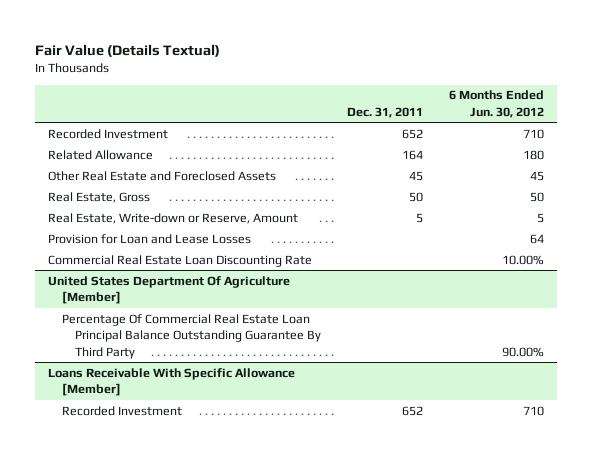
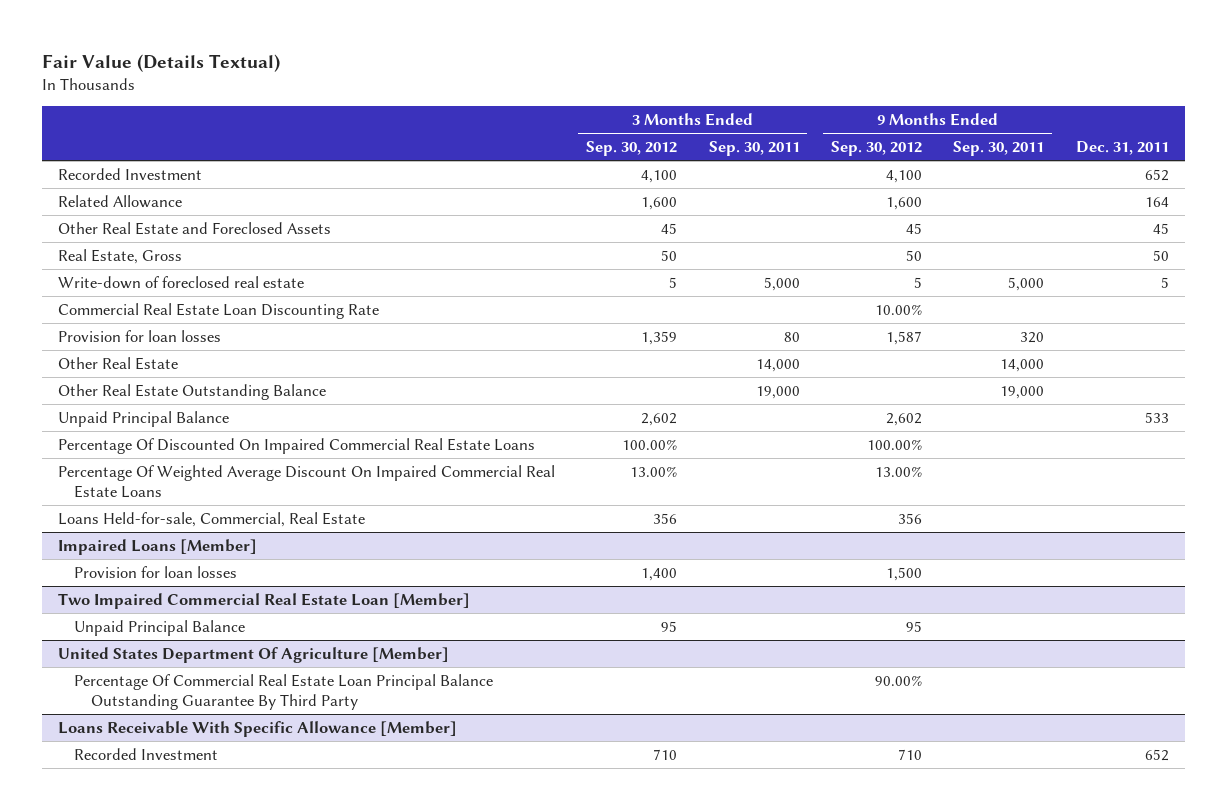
- | Dec. 31, 2011 | 6 Months Ended Jun. 30, 2012
+ | 3 Months Ended Sep. 30, 2012 | 3 Months Ended Sep. 30, 2011 | 9 Months Ended Sep. 30, 2012 | 9 Months Ended Sep. 30, 2011 | Dec. 31, 2011
- Real Estate, Write-down or Reserve, Amount | 5 | 5
- Provision for Loan and Lease Losses | | 64
+ Write-down of foreclosed real estate | 5 | 5,000 | 5 | 5,000 | 5
+ Provision for loan losses | 1,359 | 80 | 1,587 | 320 |
+ Other Real Estate | | 14,000 | | 14,000 |
+ Other Real Estate Outstanding Balance | | 19,000 | | 19,000 |
+ Unpaid Principal Balance | 2,602 | | 2,602 | | 533
+ Percentage Of Discounted On Impaired Commercial Real Estate Loans | 100.00% | | 100.00% | |
+ Percentage Of Weighted Average Discount On Impaired Commercial Real Estate Loans | 13.00% | | 13.00% | |
+ Loans Held-for-sale, Commercial, Real Estate | 356 | | 356 | |
+ Impaired Loans [Member]
+ Provision for loan losses | 1,400 | | 1,500 | |
+ Two Impaired Commercial Real Estate Loan [Member]
+ Unpaid Principal Balance | 95 | | 95 | |

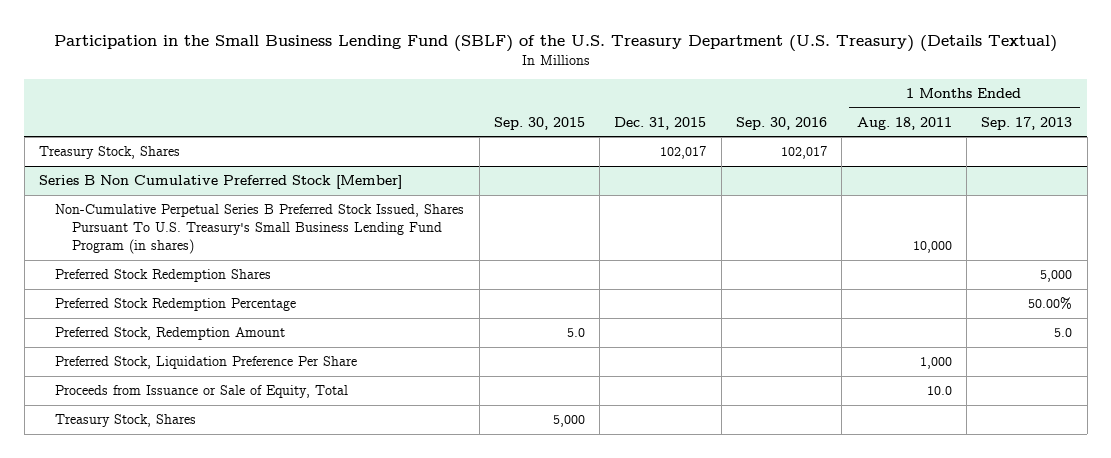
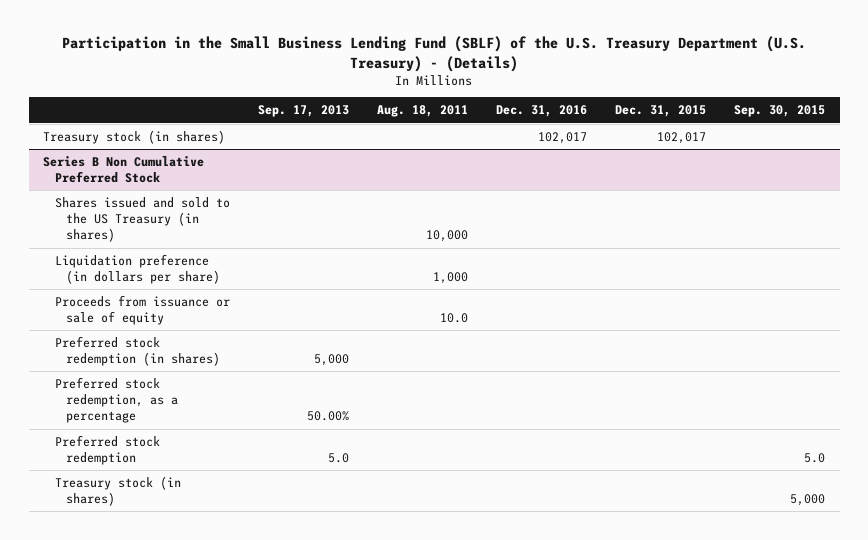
- Participation in the Small Business Lending Fund (SBLF) of the U.S. Treasury Department (U.S. Treasury) (Details Textual)
+ Participation in the Small Business Lending Fund (SBLF) of the U.S. Treasury Department (U.S. Treasury) - (Details)
- | Sep. 30, 2015 | Dec. 31, 2015 | Sep. 30, 2016 | 1 Months Ended Aug. 18, 2011 | 1 Months Ended Sep. 17, 2013
+ | Sep. 17, 2013 | Aug. 18, 2011 | Dec. 31, 2016 | Dec. 31, 2015 | Sep. 30, 2015
- Treasury Stock, Shares | | 102,017 | 102,017 | |
- Series B Non Cumulative Preferred Stock [Member]
- Non-Cumulative Perpetual Series B Preferred Stock Issued, Shares Pursuant To U.S. Treasury's Small Business Lending Fund Program (in shares) | | | | 10,000 |
- Preferred Stock Redemption Shares | | | | | 5,000
- Preferred Stock Redemption Percentage | | | | | 50.00%
- Preferred Stock, Redemption Amount | 5.0 | | | | 5.0
- Preferred Stock, Liquidation Preference Per Share | | | | 1,000 |
- Proceeds from Issuance or Sale of Equity, Total | | | | 10.0 |
- Treasury Stock, Shares | 5,000 | | | |
+ Treasury stock (in shares) | | | 102,017 | 102,017 |
+ Series B Non Cumulative Preferred Stock
+ Shares issued and sold to the US Treasury (in shares) | | 10,000 | | |
+ Liquidation preference (in dollars per share) | | 1,000 | | |
+ Proceeds from issuance or sale of equity | | 10.0 | | |
+ Preferred stock redemption (in shares) | 5,000 | | | |
+ Preferred stock redemption, as a percentage | 50.00% | | | |
+ Preferred stock redemption | 5.0 | | | | 5.0
+ Treasury stock (in shares) | | | | | 5,000

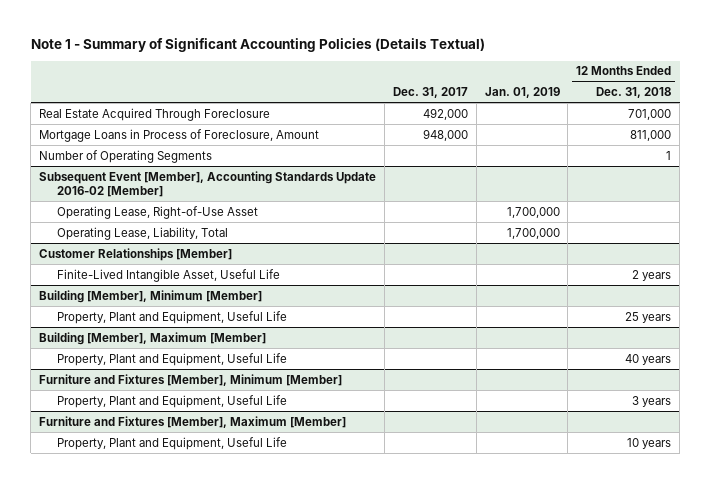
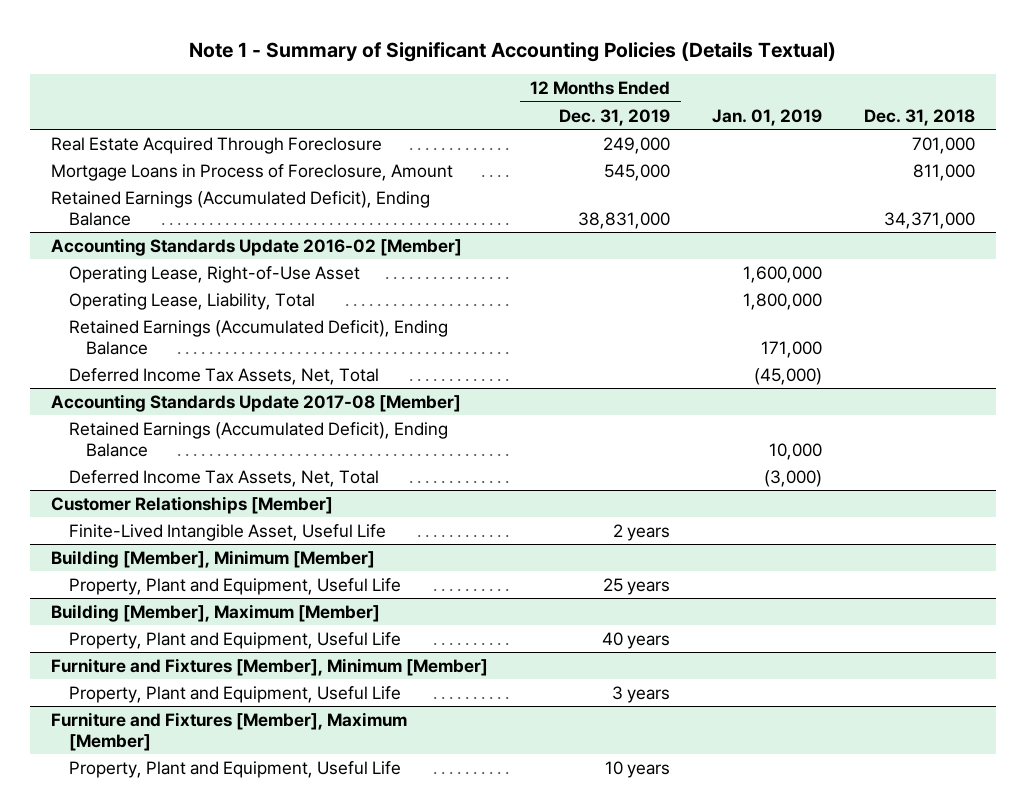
- | Dec. 31, 2017 | Jan. 01, 2019 | 12 Months Ended Dec. 31, 2018
+ | 12 Months Ended Dec. 31, 2019 | Jan. 01, 2019 | Dec. 31, 2018
- Number of Operating Segments | | | 1
- Subsequent Event [Member], Accounting Standards Update 2016-02 [Member]
- Operating Lease, Right-of-Use Asset | | 1,700,000 |
- Operating Lease, Liability, Total | | 1,700,000 |
+ Retained Earnings (Accumulated Deficit), Ending Balance | 38,831,000 | | 34,371,000
+ Accounting Standards Update 2016-02 [Member]
+ Operating Lease, Right-of-Use Asset | | 1,600,000 |
+ Operating Lease, Liability, Total | | 1,800,000 |
+ Retained Earnings (Accumulated Deficit), Ending Balance | | 171,000 |
+ Deferred Income Tax Assets, Net, Total | | (45,000) |
+ Accounting Standards Update 2017-08 [Member]
+ Retained Earnings (Accumulated Deficit), Ending Balance | | 10,000 |
+ Deferred Income Tax Assets, Net, Total | | (3,000) |

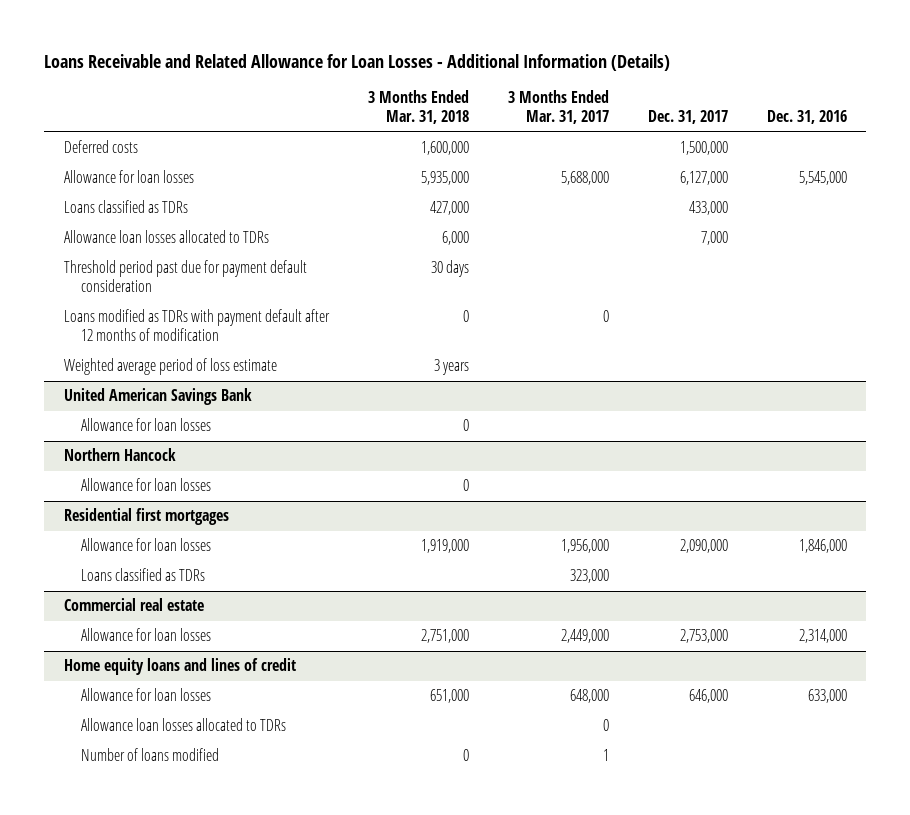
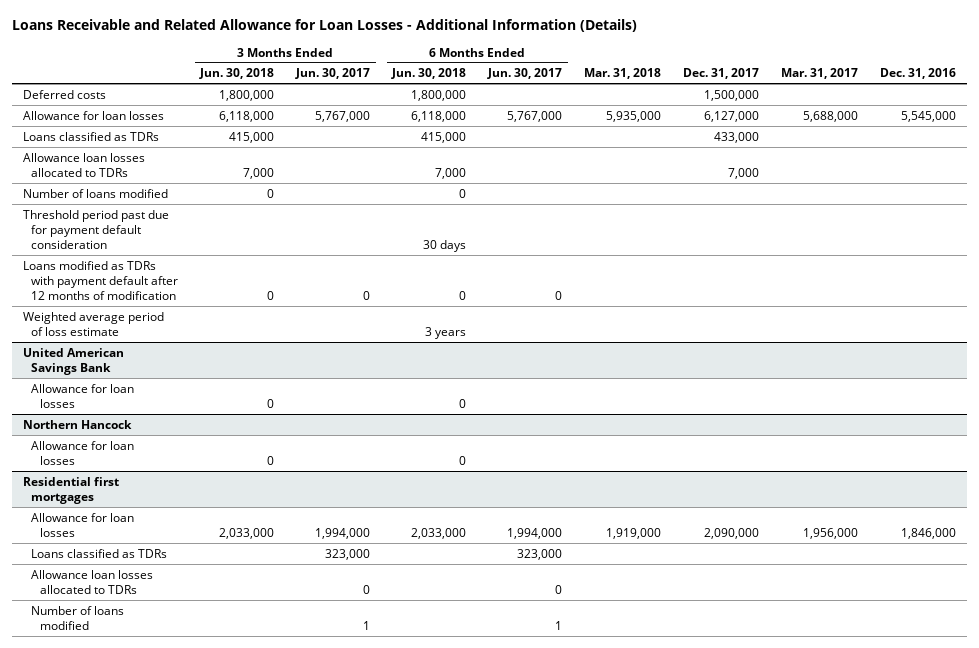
- | 3 Months Ended Mar. 31, 2018 | 3 Months Ended Mar. 31, 2017 | Dec. 31, 2017 | Dec. 31, 2016
+ | 3 Months Ended Jun. 30, 2018 | 3 Months Ended Jun. 30, 2017 | 6 Months Ended Jun. 30, 2018 | 6 Months Ended Jun. 30, 2017 | Mar. 31, 2018 | Dec. 31, 2017 | Mar. 31, 2017 | Dec. 31, 2016
+ Number of loans modified | 0 | | 0 | | | | |
- Commercial real estate
- Allowance for loan losses | 2,751,000 | 2,449,000 | 2,753,000 | 2,314,000
- Home equity loans and lines of credit
- Allowance for loan losses | 651,000 | 648,000 | 646,000 | 633,000
- Allowance loan losses allocated to TDRs | | 0 | |
- Number of loans modified | 0 | 1 | |
@ Residential first mortgages
+ Allowance loan losses allocated to TDRs | | 0 | | 0 | | | |
+ Number of loans modified | | 1 | | 1 | | | |

